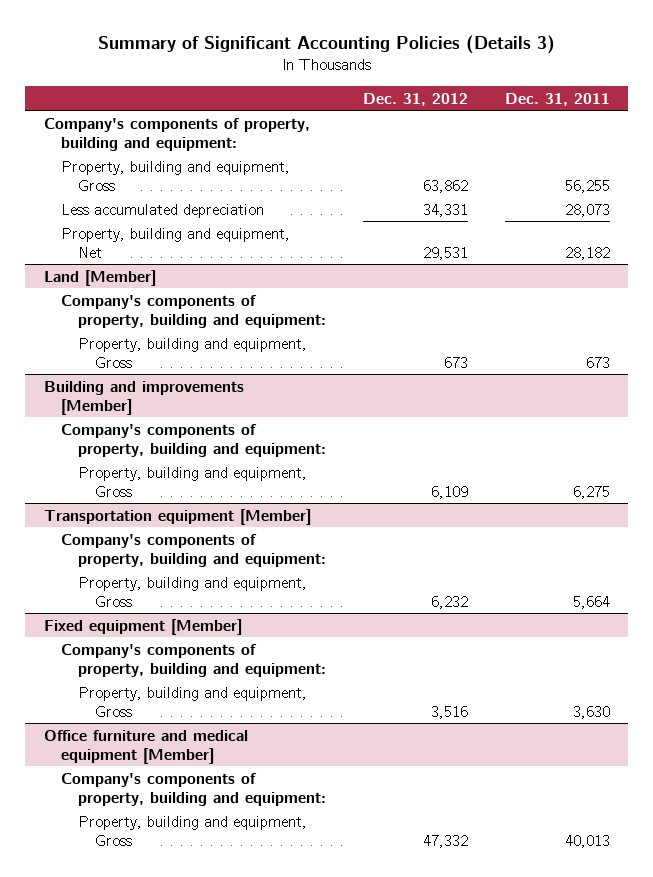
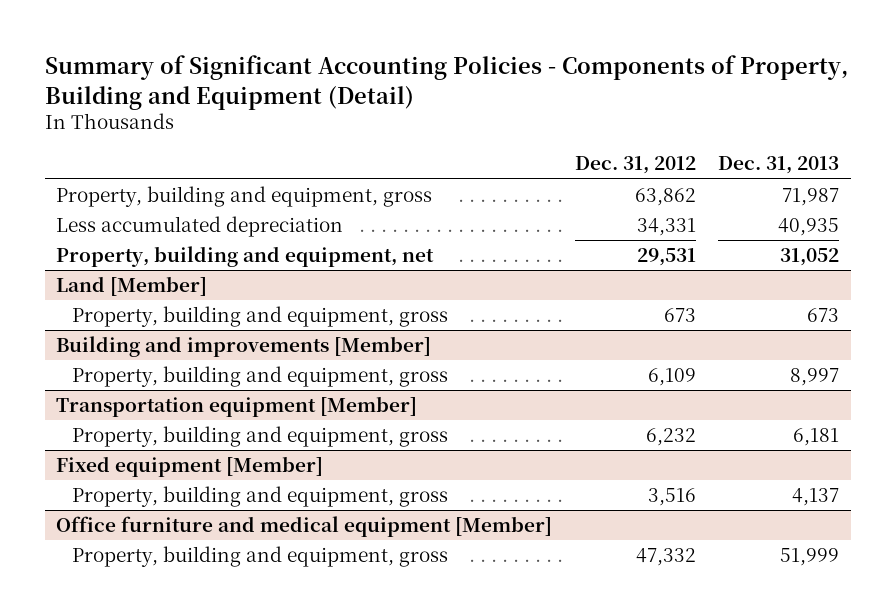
- Summary of Significant Accounting Policies (Details 3)
+ Summary of Significant Accounting Policies - Components of Property, Building and Equipment (Detail)
- | Dec. 31, 2012 | Dec. 31, 2011
+ | Dec. 31, 2012 | Dec. 31, 2013
- Company's components of property, building and equipment:
- Property, building and equipment, Gross | 63,862 | 56,255
+ Property, building and equipment, gross | 63,862 | 71,987
- Property, building and equipment, Net | 29,531 | 28,182
+ Property, building and equipment, net | 29,531 | 31,052
@ Land [Member]
- Company's components of property, building and equipment:
- Property, building and equipment, Gross | 673 | 673
+ Property, building and equipment, gross | 673 | 673
@ Building and improvements [Member]
- Company's components of property, building and equipment:
- Property, building and equipment, Gross | 6,109 | 6,275
+ Property, building and equipment, gross | 6,109 | 8,997
@ Transportation equipment [Member]
- Company's components of property, building and equipment:
- Property, building and equipment, Gross | 6,232 | 5,664
+ Property, building and equipment, gross | 6,232 | 6,181
@ Fixed equipment [Member]
- Company's components of property, building and equipment:
- Property, building and equipment, Gross | 3,516 | 3,630
+ Property, building and equipment, gross | 3,516 | 4,137
@ Office furniture and medical equipment [Member]
- Company's components of property, building and equipment:
- Property, building and equipment, Gross | 47,332 | 40,013
+ Property, building and equipment, gross | 47,332 | 51,999

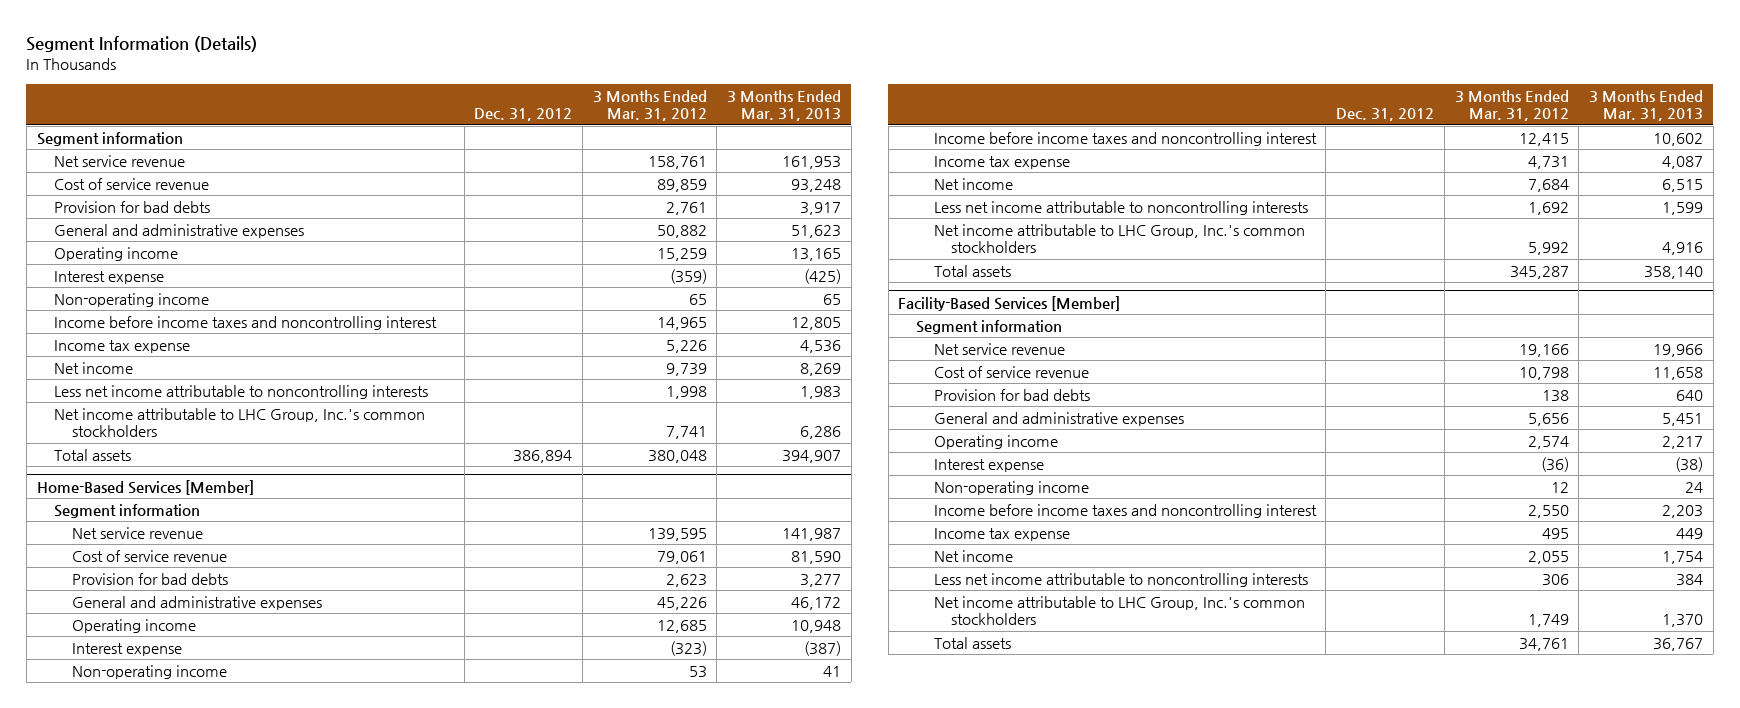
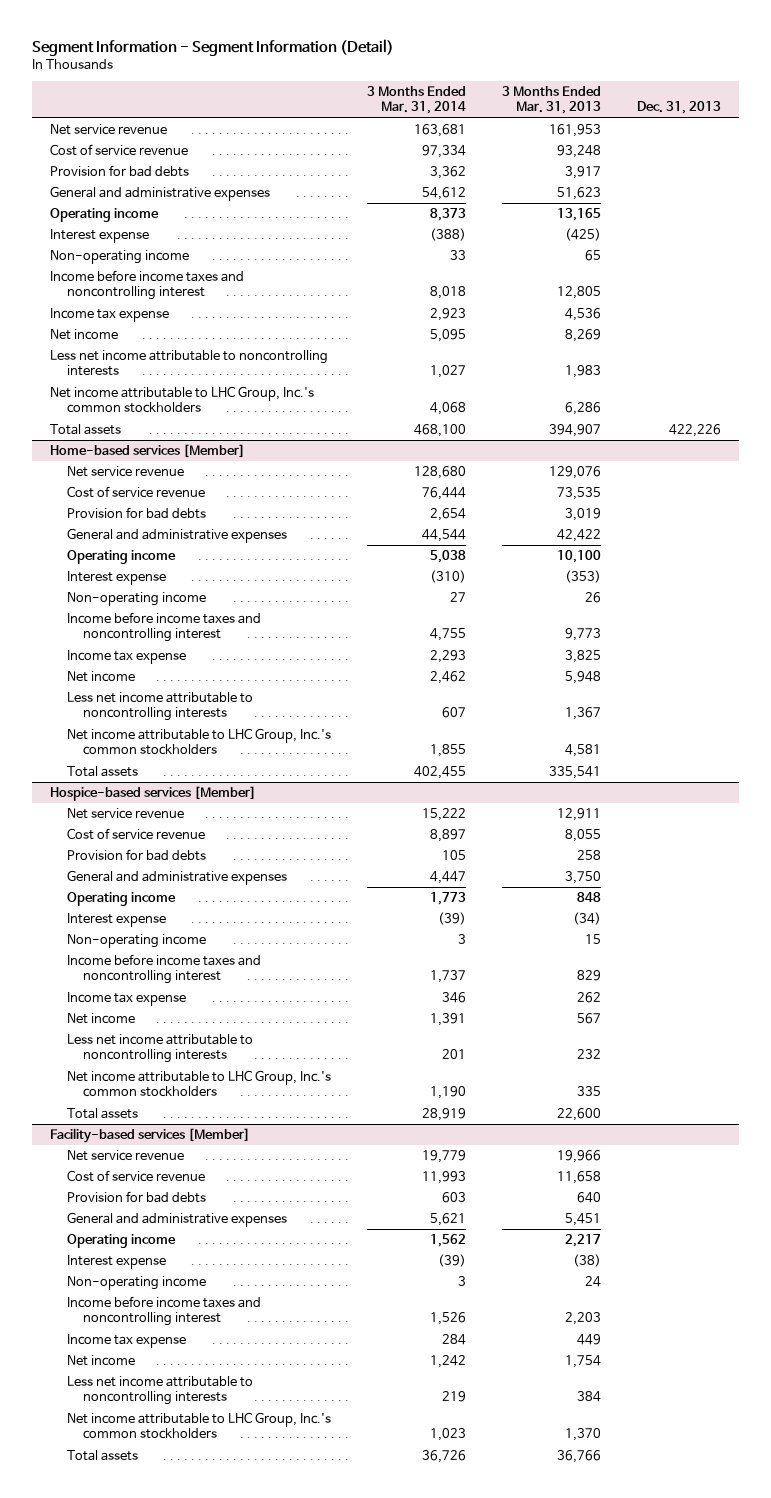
- Segment Information (Details)
+ Segment Information - Segment Information (Detail)
- | Dec. 31, 2012 | 3 Months Ended Mar. 31, 2012 | 3 Months Ended Mar. 31, 2013
+ | 3 Months Ended Mar. 31, 2014 | 3 Months Ended Mar. 31, 2013 | Dec. 31, 2013
- Segment information
- Home-Based Services [Member]
- Segment information
- Net service revenue | | 139,595 | 141,987
- Cost of service revenue | | 79,061 | 81,590
- Provision for bad debts | | 2,623 | 3,277
- General and administrative expenses | | 45,226 | 46,172
- Operating income | | 12,685 | 10,948
- Interest expense | | (323) | (387)
- Non-operating income | | 53 | 41
- Income before income taxes and noncontrolling interest | | 12,415 | 10,602
- Income tax expense | | 4,731 | 4,087
- Net income | | 7,684 | 6,515
- Less net income attributable to noncontrolling interests | | 1,692 | 1,599
- Net income attributable to LHC Group, Inc.'s common stockholders | | 5,992 | 4,916
- Total assets | | 345,287 | 358,140
- Facility-Based Services [Member]
- Segment information
+ Home-based services [Member]
+ Net service revenue | 128,680 | 129,076 |
+ Cost of service revenue | 76,444 | 73,535 |
+ Provision for bad debts | 2,654 | 3,019 |
+ General and administrative expenses | 44,544 | 42,422 |
+ Operating income | 5,038 | 10,100 |
+ Interest expense | (310) | (353) |
+ Non-operating income | 27 | 26 |
+ Income before income taxes and noncontrolling interest | 4,755 | 9,773 |
+ Income tax expense | 2,293 | 3,825 |
+ Net income | 2,462 | 5,948 |
+ Less net income attributable to noncontrolling interests | 607 | 1,367 |
+ Net income attributable to LHC Group, Inc.'s common stockholders | 1,855 | 4,581 |
+ Total assets | 402,455 | 335,541 |
+ Hospice-based services [Member]
+ Net service revenue | 15,222 | 12,911 |
+ Cost of service revenue | 8,897 | 8,055 |
+ Provision for bad debts | 105 | 258 |
+ General and administrative expenses | 4,447 | 3,750 |
+ Operating income | 1,773 | 848 |
+ Interest expense | (39) | (34) |
+ Non-operating income | 3 | 15 |
+ Income before income taxes and noncontrolling interest | 1,737 | 829 |
+ Income tax expense | 346 | 262 |
+ Net income | 1,391 | 567 |
+ Less net income attributable to noncontrolling interests | 201 | 232 |
+ Net income attributable to LHC Group, Inc.'s common stockholders | 1,190 | 335 |
+ Total assets | 28,919 | 22,600 |
+ Facility-based services [Member]
- Total assets | | 34,761 | 36,767
+ Total assets | 36,726 | 36,766 |

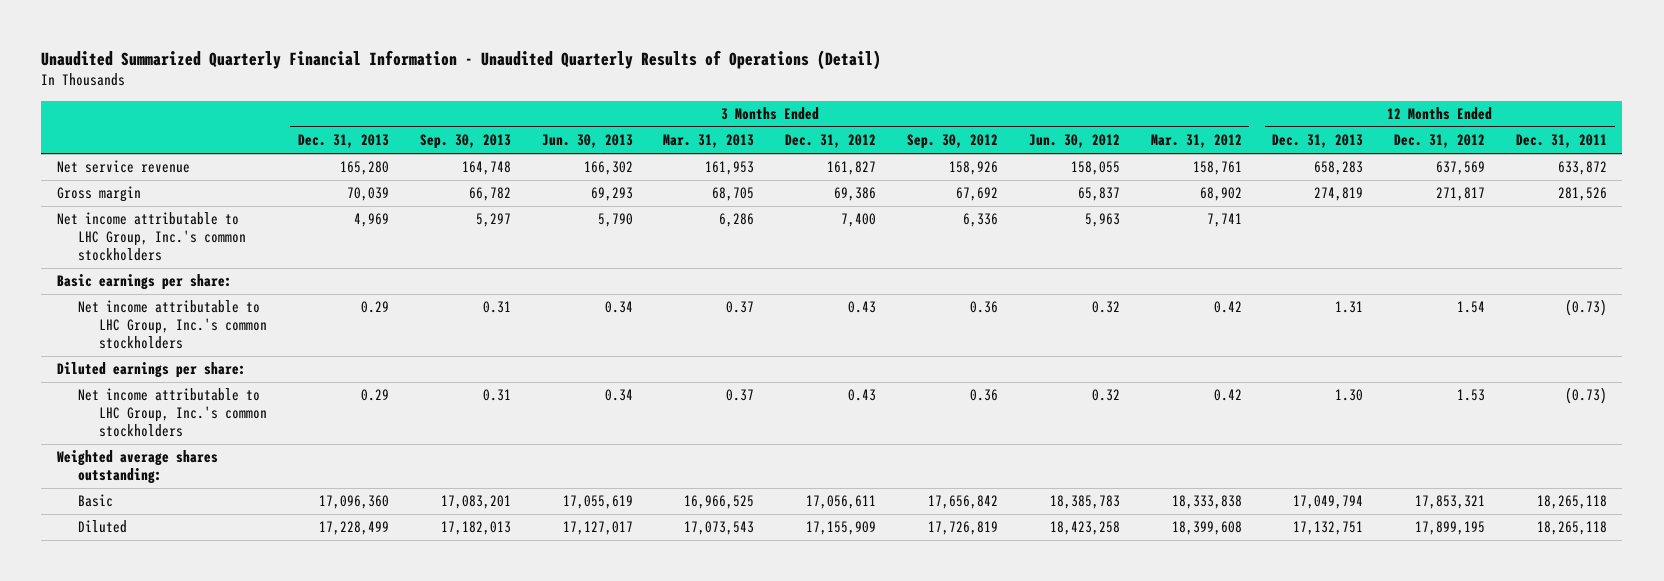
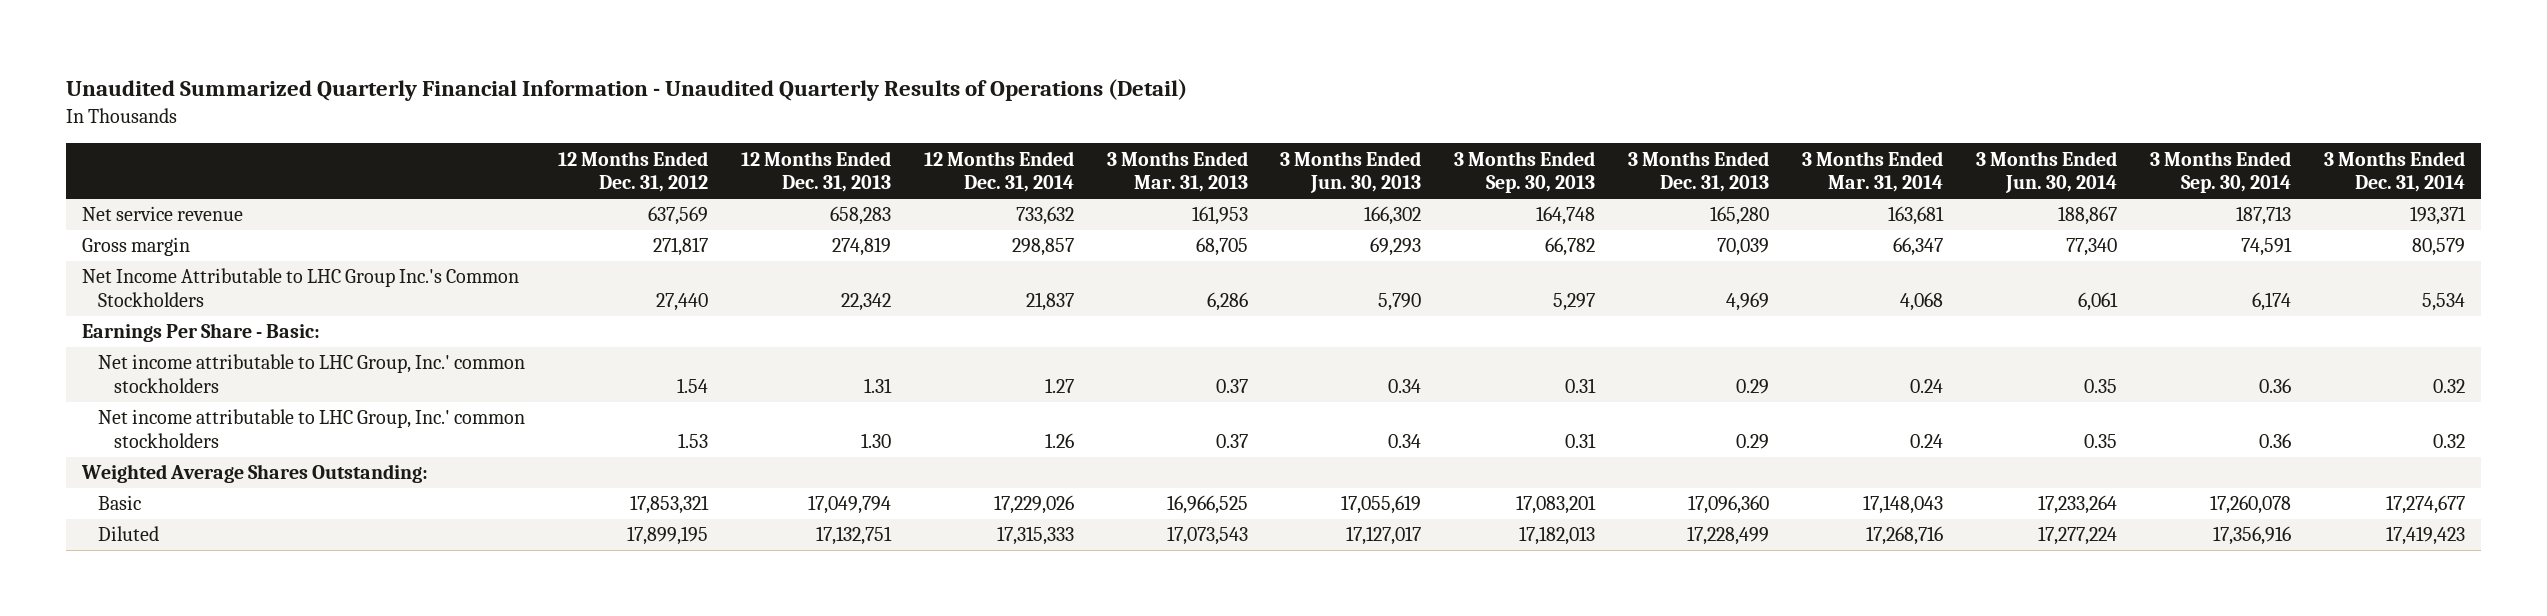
- | 3 Months Ended Dec. 31, 2013 | 3 Months Ended Sep. 30, 2013 | 3 Months Ended Jun. 30, 2013 | 3 Months Ended Mar. 31, 2013 | 3 Months Ended Dec. 31, 2012 | 3 Months Ended Sep. 30, 2012 | 3 Months Ended Jun. 30, 2012 | 3 Months Ended Mar. 31, 2012 | 12 Months Ended Dec. 31, 2013 | 12 Months Ended Dec. 31, 2012 | 12 Months Ended Dec. 31, 2011
+ | 12 Months Ended Dec. 31, 2012 | 12 Months Ended Dec. 31, 2013 | 12 Months Ended Dec. 31, 2014 | 3 Months Ended Mar. 31, 2013 | 3 Months Ended Jun. 30, 2013 | 3 Months Ended Sep. 30, 2013 | 3 Months Ended Dec. 31, 2013 | 3 Months Ended Mar. 31, 2014 | 3 Months Ended Jun. 30, 2014 | 3 Months Ended Sep. 30, 2014 | 3 Months Ended Dec. 31, 2014
- Net income attributable to LHC Group, Inc.'s common stockholders | 4,969 | 5,297 | 5,790 | 6,286 | 7,400 | 6,336 | 5,963 | 7,741 | | |
- Basic earnings per share:
- Net income attributable to LHC Group, Inc.'s common stockholders | 0.29 | 0.31 | 0.34 | 0.37 | 0.43 | 0.36 | 0.32 | 0.42 | 1.31 | 1.54 | (0.73)
- Diluted earnings per share:
- Net income attributable to LHC Group, Inc.'s common stockholders | 0.29 | 0.31 | 0.34 | 0.37 | 0.43 | 0.36 | 0.32 | 0.42 | 1.30 | 1.53 | (0.73)
- Weighted average shares outstanding:
+ Net Income Attributable to LHC Group Inc.'s Common Stockholders | 27,440 | 22,342 | 21,837 | 6,286 | 5,790 | 5,297 | 4,969 | 4,068 | 6,061 | 6,174 | 5,534
+ Earnings Per Share - Basic:
+ Net income attributable to LHC Group, Inc.' common stockholders | 1.54 | 1.31 | 1.27 | 0.37 | 0.34 | 0.31 | 0.29 | 0.24 | 0.35 | 0.36 | 0.32
+ Net income attributable to LHC Group, Inc.' common stockholders | 1.53 | 1.30 | 1.26 | 0.37 | 0.34 | 0.31 | 0.29 | 0.24 | 0.35 | 0.36 | 0.32
+ Weighted Average Shares Outstanding:

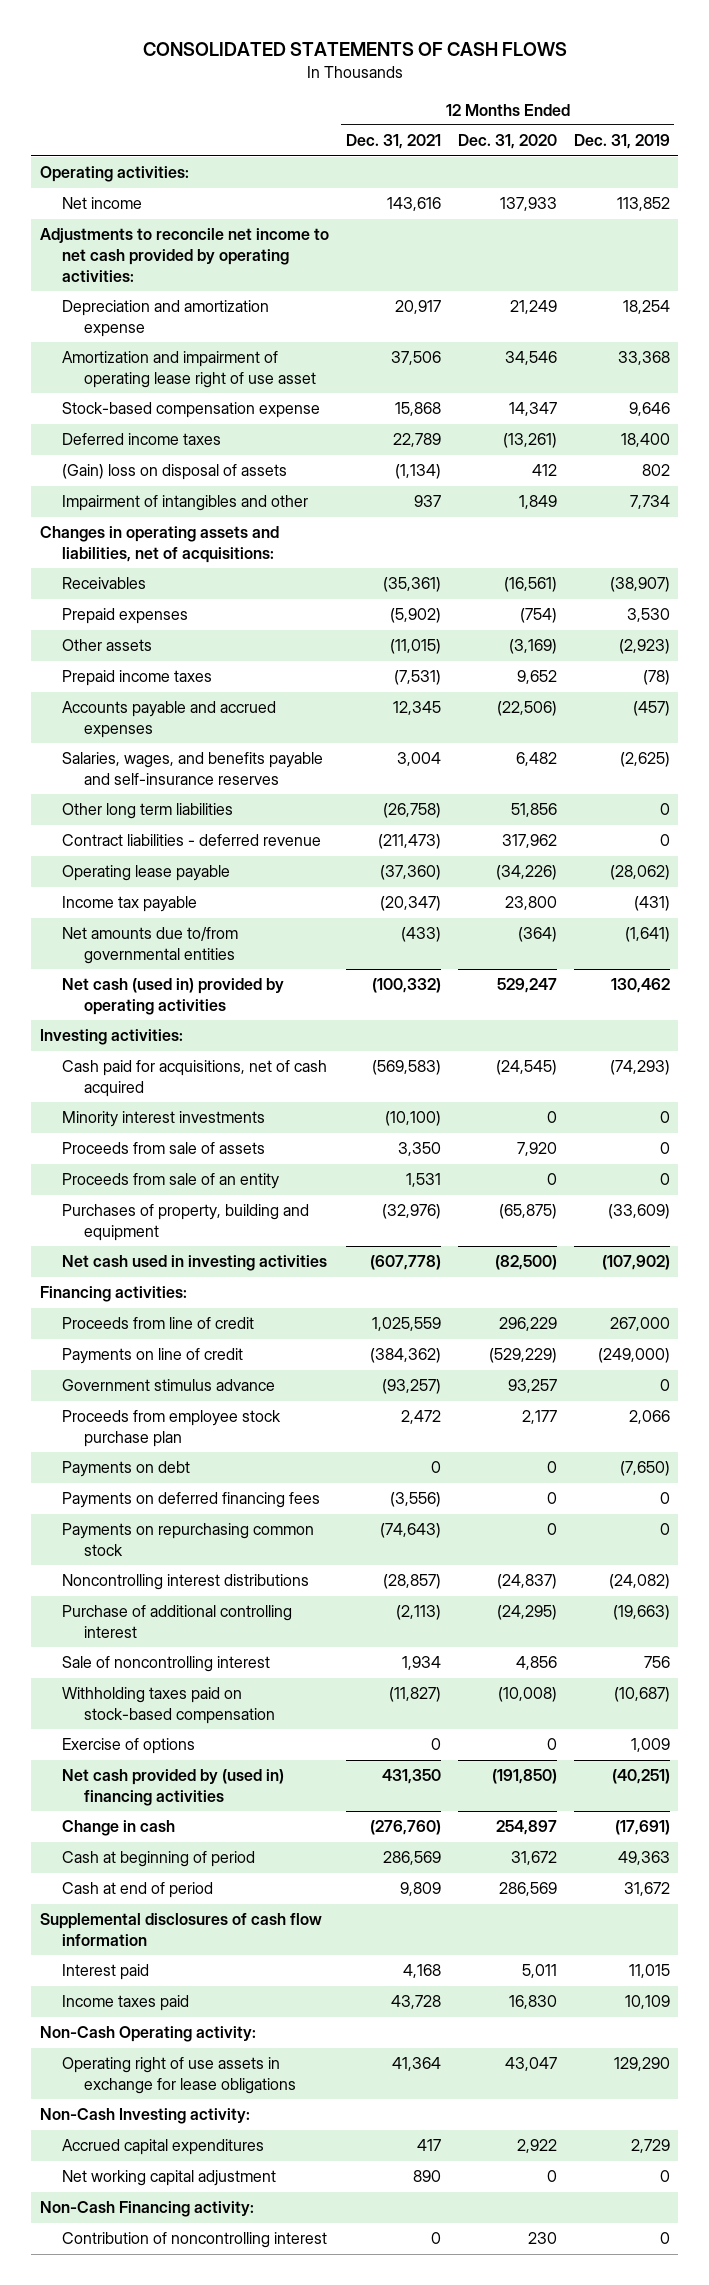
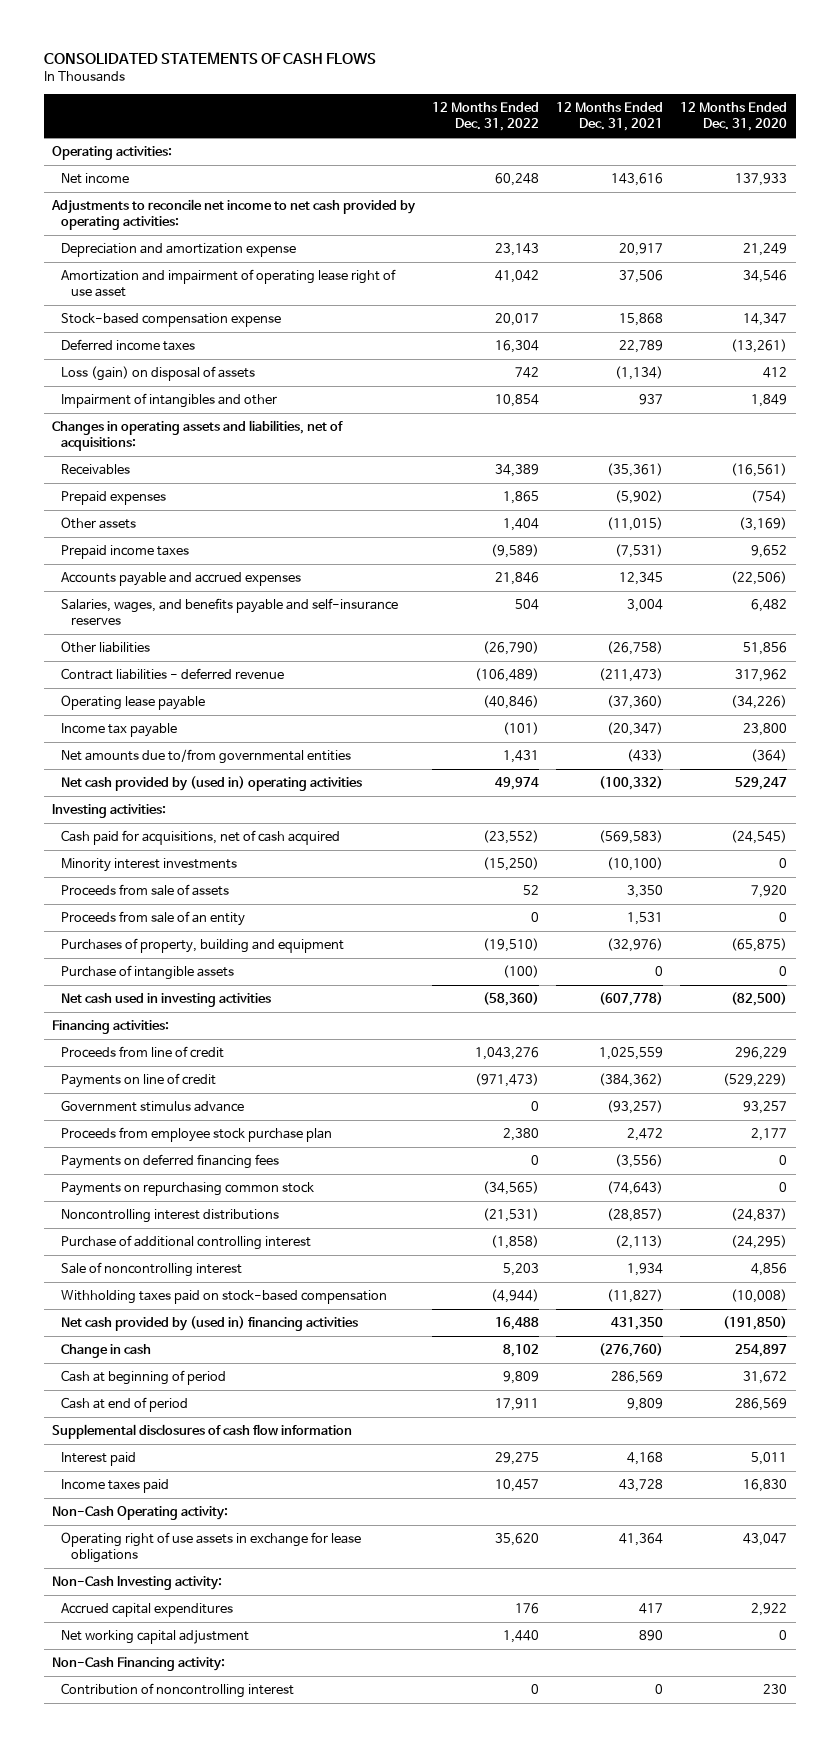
- | 12 Months Ended Dec. 31, 2021 | 12 Months Ended Dec. 31, 2020 | 12 Months Ended Dec. 31, 2019
+ | 12 Months Ended Dec. 31, 2022 | 12 Months Ended Dec. 31, 2021 | 12 Months Ended Dec. 31, 2020
- (Gain) loss on disposal of assets | (1,134) | 412 | 802
+ Loss (gain) on disposal of assets | 742 | (1,134) | 412
- Other long term liabilities | (26,758) | 51,856 | 0
+ Other liabilities | (26,790) | (26,758) | 51,856
- Net cash (used in) provided by operating activities | (100,332) | 529,247 | 130,462
+ Net cash provided by (used in) operating activities | 49,974 | (100,332) | 529,247
+ Purchase of intangible assets | (100) | 0 | 0
- Payments on debt | 0 | 0 | (7,650)
- Exercise of options | 0 | 0 | 1,009

